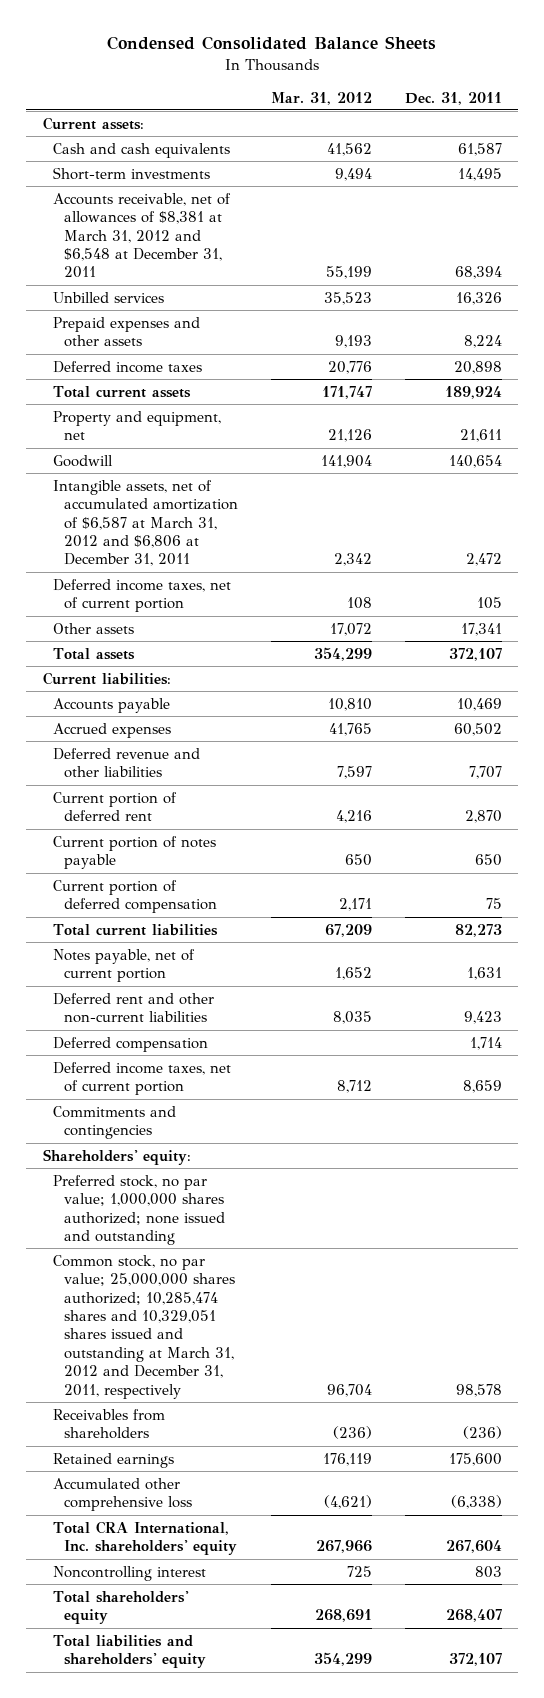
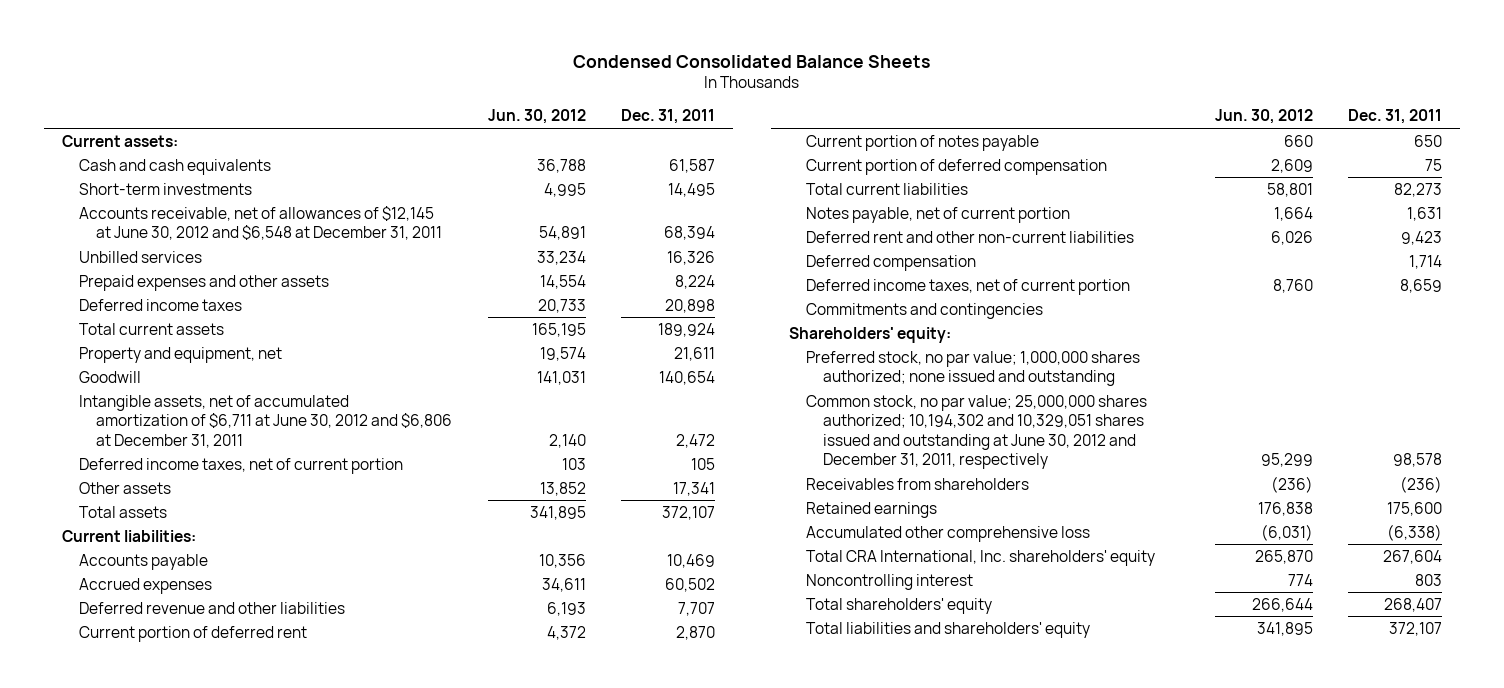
- | Mar. 31, 2012 | Dec. 31, 2011
+ | Jun. 30, 2012 | Dec. 31, 2011
- Accounts receivable, net of allowances of $8,381 at March 31, 2012 and $6,548 at December 31, 2011 | 55,199 | 68,394
+ Accounts receivable, net of allowances of $12,145 at June 30, 2012 and $6,548 at December 31, 2011 | 54,891 | 68,394
- Intangible assets, net of accumulated amortization of $6,587 at March 31, 2012 and $6,806 at December 31, 2011 | 2,342 | 2,472
+ Intangible assets, net of accumulated amortization of $6,711 at June 30, 2012 and $6,806 at December 31, 2011 | 2,140 | 2,472
- Common stock, no par value; 25,000,000 shares authorized; 10,285,474 shares and 10,329,051 shares issued and outstanding at March 31, 2012 and December 31, 2011, respectively | 96,704 | 98,578
+ Common stock, no par value; 25,000,000 shares authorized; 10,194,302 and 10,329,051 shares issued and outstanding at June 30, 2012 and December 31, 2011, respectively | 95,299 | 98,578

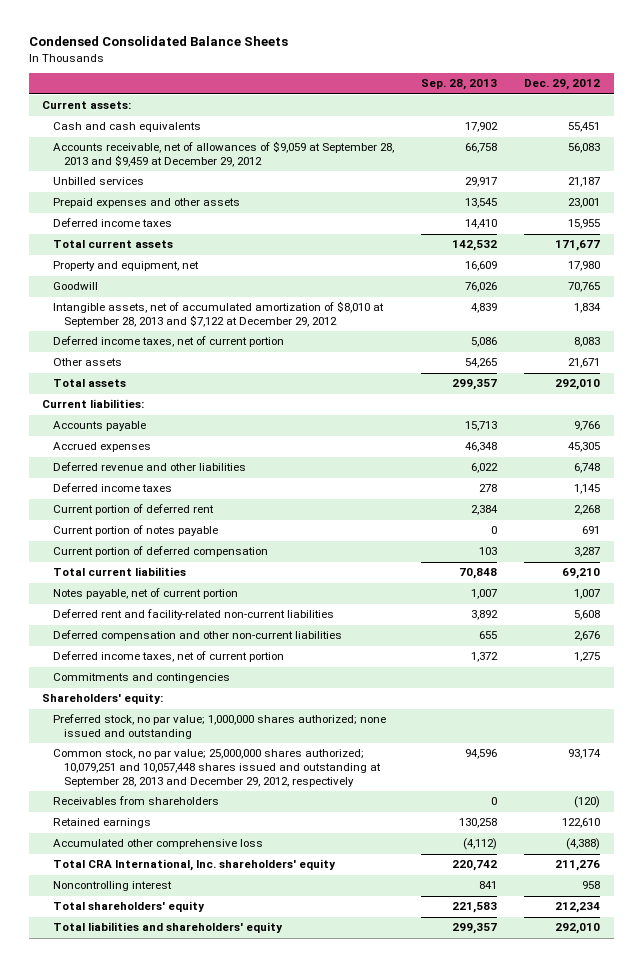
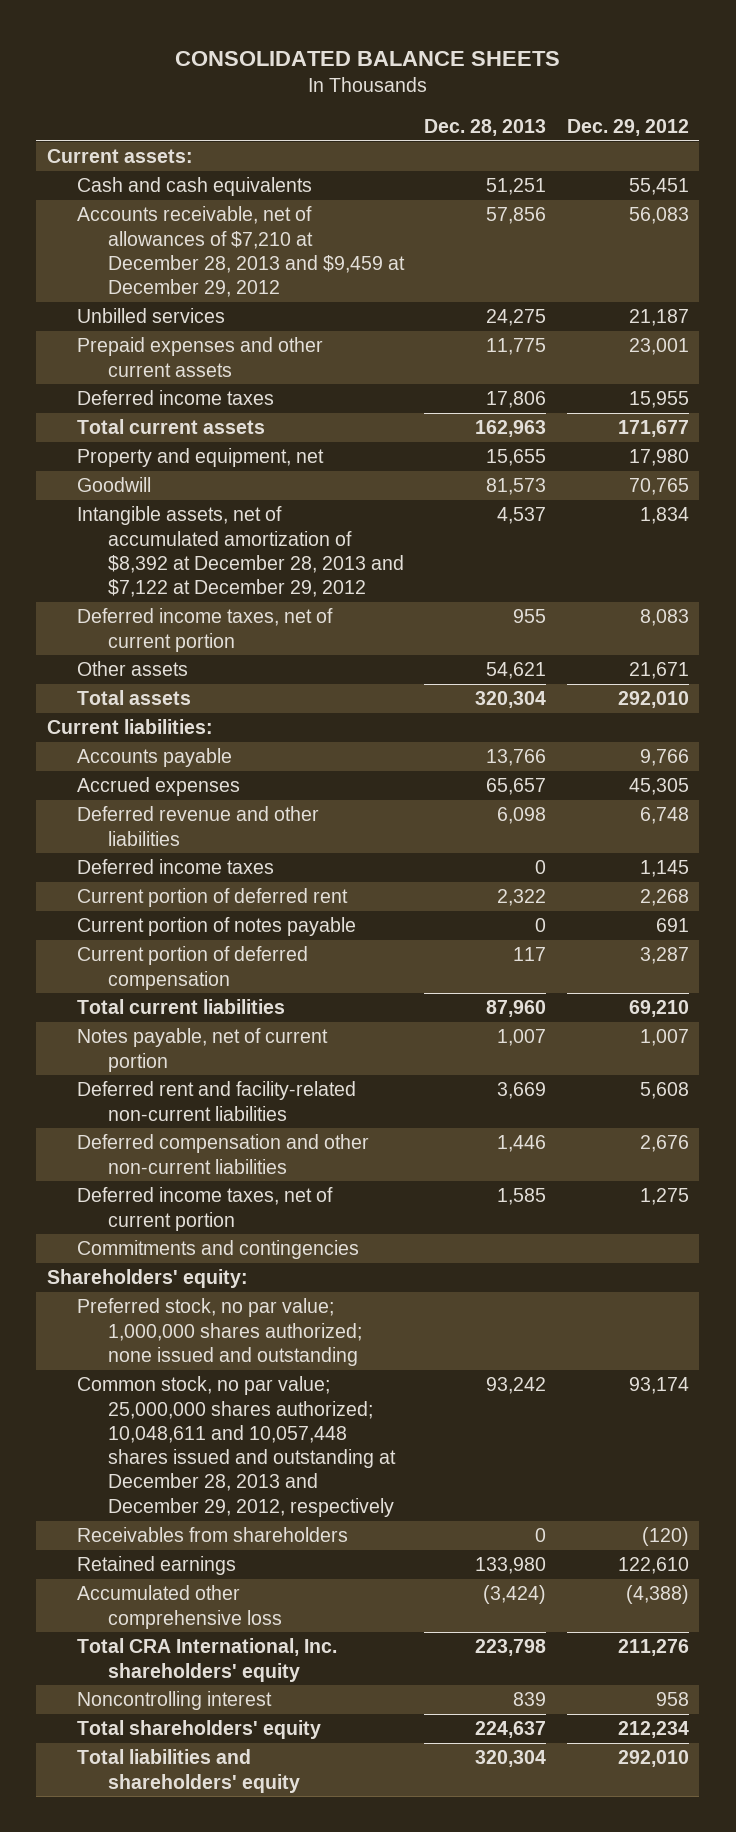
- Condensed Consolidated Balance Sheets
+ CONSOLIDATED BALANCE SHEETS
- | Sep. 28, 2013 | Dec. 29, 2012
+ | Dec. 28, 2013 | Dec. 29, 2012
- Accounts receivable, net of allowances of $9,059 at September 28, 2013 and $9,459 at December 29, 2012 | 66,758 | 56,083
+ Accounts receivable, net of allowances of $7,210 at December 28, 2013 and $9,459 at December 29, 2012 | 57,856 | 56,083
- Prepaid expenses and other assets | 13,545 | 23,001
+ Prepaid expenses and other current assets | 11,775 | 23,001
- Intangible assets, net of accumulated amortization of $8,010 at September 28, 2013 and $7,122 at December 29, 2012 | 4,839 | 1,834
+ Intangible assets, net of accumulated amortization of $8,392 at December 28, 2013 and $7,122 at December 29, 2012 | 4,537 | 1,834
- Common stock, no par value; 25,000,000 shares authorized; 10,079,251 and 10,057,448 shares issued and outstanding at September 28, 2013 and December 29, 2012, respectively | 94,596 | 93,174
+ Common stock, no par value; 25,000,000 shares authorized; 10,048,611 and 10,057,448 shares issued and outstanding at December 28, 2013 and December 29, 2012, respectively | 93,242 | 93,174

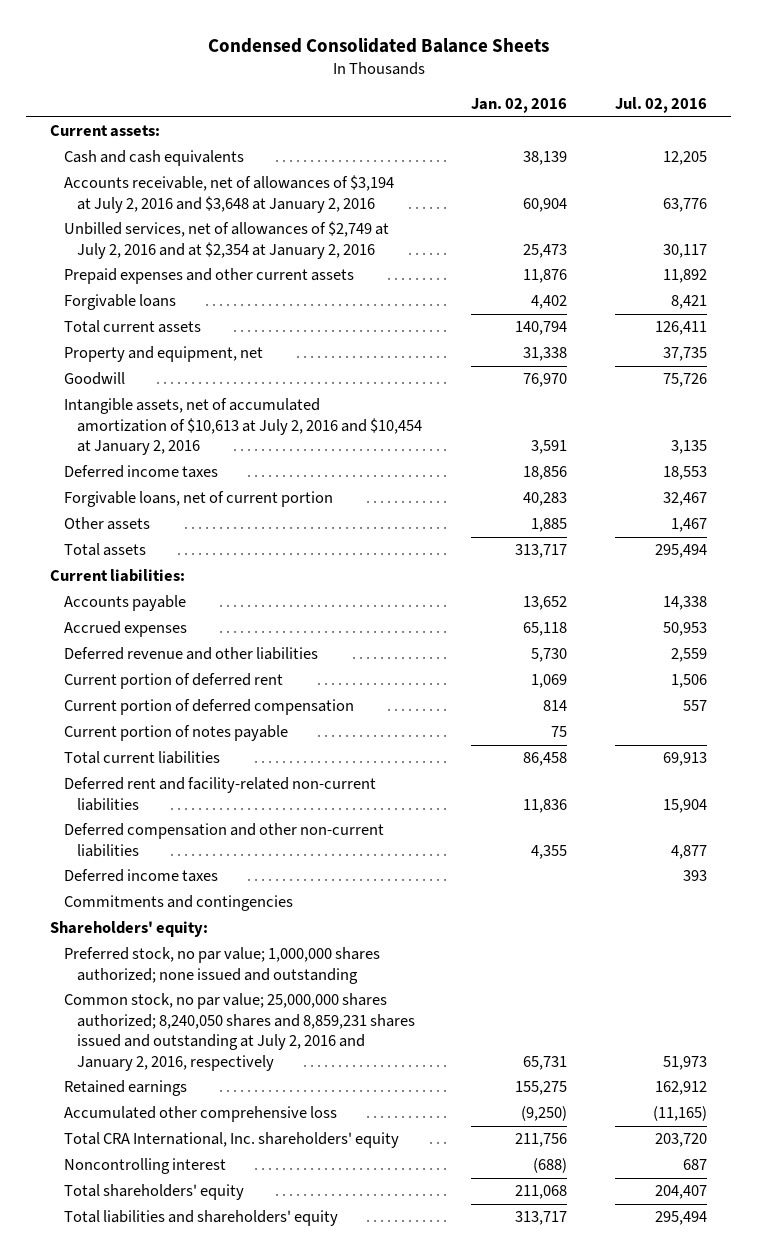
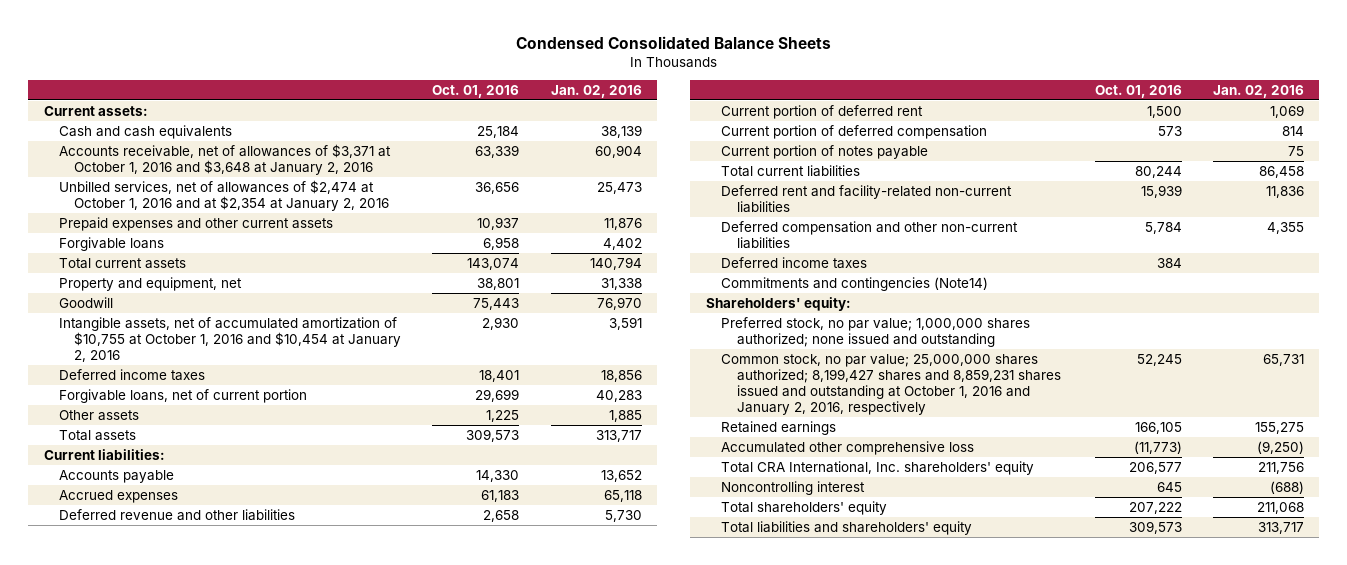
- | Jan. 02, 2016 | Jul. 02, 2016
+ | Oct. 01, 2016 | Jan. 02, 2016
- Accounts receivable, net of allowances of $3,194 at July 2, 2016 and $3,648 at January 2, 2016 | 60,904 | 63,776
- Unbilled services, net of allowances of $2,749 at July 2, 2016 and at $2,354 at January 2, 2016 | 25,473 | 30,117
+ Accounts receivable, net of allowances of $3,371 at October 1, 2016 and $3,648 at January 2, 2016 | 63,339 | 60,904
+ Unbilled services, net of allowances of $2,474 at October 1, 2016 and at $2,354 at January 2, 2016 | 36,656 | 25,473
- Intangible assets, net of accumulated amortization of $10,613 at July 2, 2016 and $10,454 at January 2, 2016 | 3,591 | 3,135
+ Intangible assets, net of accumulated amortization of $10,755 at October 1, 2016 and $10,454 at January 2, 2016 | 2,930 | 3,591
- Commitments and contingencies
+ Commitments and contingencies (Note14)
- Common stock, no par value; 25,000,000 shares authorized; 8,240,050 shares and 8,859,231 shares issued and outstanding at July 2, 2016 and January 2, 2016, respectively | 65,731 | 51,973
+ Common stock, no par value; 25,000,000 shares authorized; 8,199,427 shares and 8,859,231 shares issued and outstanding at October 1, 2016 and January 2, 2016, respectively | 52,245 | 65,731

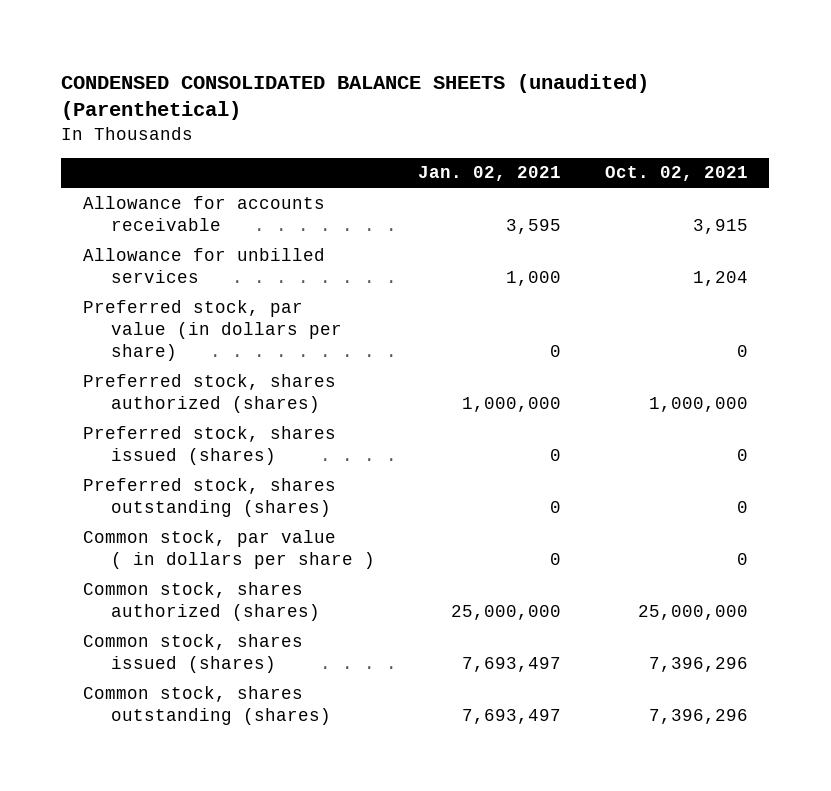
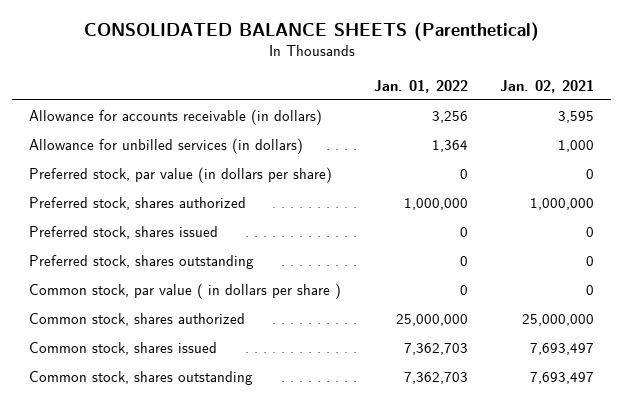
- CONDENSED CONSOLIDATED BALANCE SHEETS (unaudited) (Parenthetical)
+ CONSOLIDATED BALANCE SHEETS (Parenthetical)
- | Jan. 02, 2021 | Oct. 02, 2021
+ | Jan. 01, 2022 | Jan. 02, 2021
- Allowance for accounts receivable | 3,595 | 3,915
- Allowance for unbilled services | 1,000 | 1,204
+ Allowance for accounts receivable (in dollars) | 3,256 | 3,595
+ Allowance for unbilled services (in dollars) | 1,364 | 1,000
- Preferred stock, shares authorized (shares) | 1,000,000 | 1,000,000
- Preferred stock, shares issued (shares) | 0 | 0
- Preferred stock, shares outstanding (shares) | 0 | 0
+ Preferred stock, shares authorized | 1,000,000 | 1,000,000
+ Preferred stock, shares issued | 0 | 0
+ Preferred stock, shares outstanding | 0 | 0
- Common stock, shares authorized (shares) | 25,000,000 | 25,000,000
- Common stock, shares issued (shares) | 7,693,497 | 7,396,296
- Common stock, shares outstanding (shares) | 7,693,497 | 7,396,296
+ Common stock, shares authorized | 25,000,000 | 25,000,000
+ Common stock, shares issued | 7,362,703 | 7,693,497
+ Common stock, shares outstanding | 7,362,703 | 7,693,497

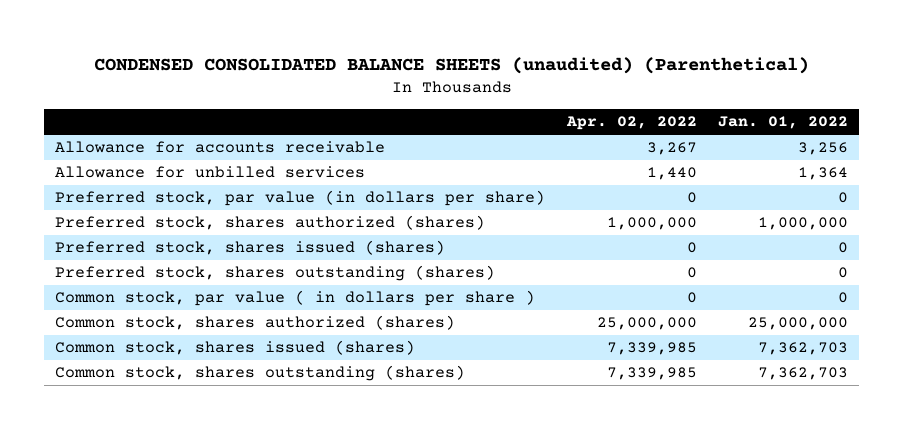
- CONSOLIDATED BALANCE SHEETS (Parenthetical)
+ CONDENSED CONSOLIDATED BALANCE SHEETS (unaudited) (Parenthetical)
- | Jan. 01, 2022 | Jan. 02, 2021
+ | Apr. 02, 2022 | Jan. 01, 2022
- Allowance for accounts receivable (in dollars) | 3,256 | 3,595
- Allowance for unbilled services (in dollars) | 1,364 | 1,000
+ Allowance for accounts receivable | 3,267 | 3,256
+ Allowance for unbilled services | 1,440 | 1,364
- Preferred stock, shares authorized | 1,000,000 | 1,000,000
- Preferred stock, shares issued | 0 | 0
- Preferred stock, shares outstanding | 0 | 0
+ Preferred stock, shares authorized (shares) | 1,000,000 | 1,000,000
+ Preferred stock, shares issued (shares) | 0 | 0
+ Preferred stock, shares outstanding (shares) | 0 | 0
- Common stock, shares authorized | 25,000,000 | 25,000,000
- Common stock, shares issued | 7,362,703 | 7,693,497
- Common stock, shares outstanding | 7,362,703 | 7,693,497
+ Common stock, shares authorized (shares) | 25,000,000 | 25,000,000
+ Common stock, shares issued (shares) | 7,339,985 | 7,362,703
+ Common stock, shares outstanding (shares) | 7,339,985 | 7,362,703

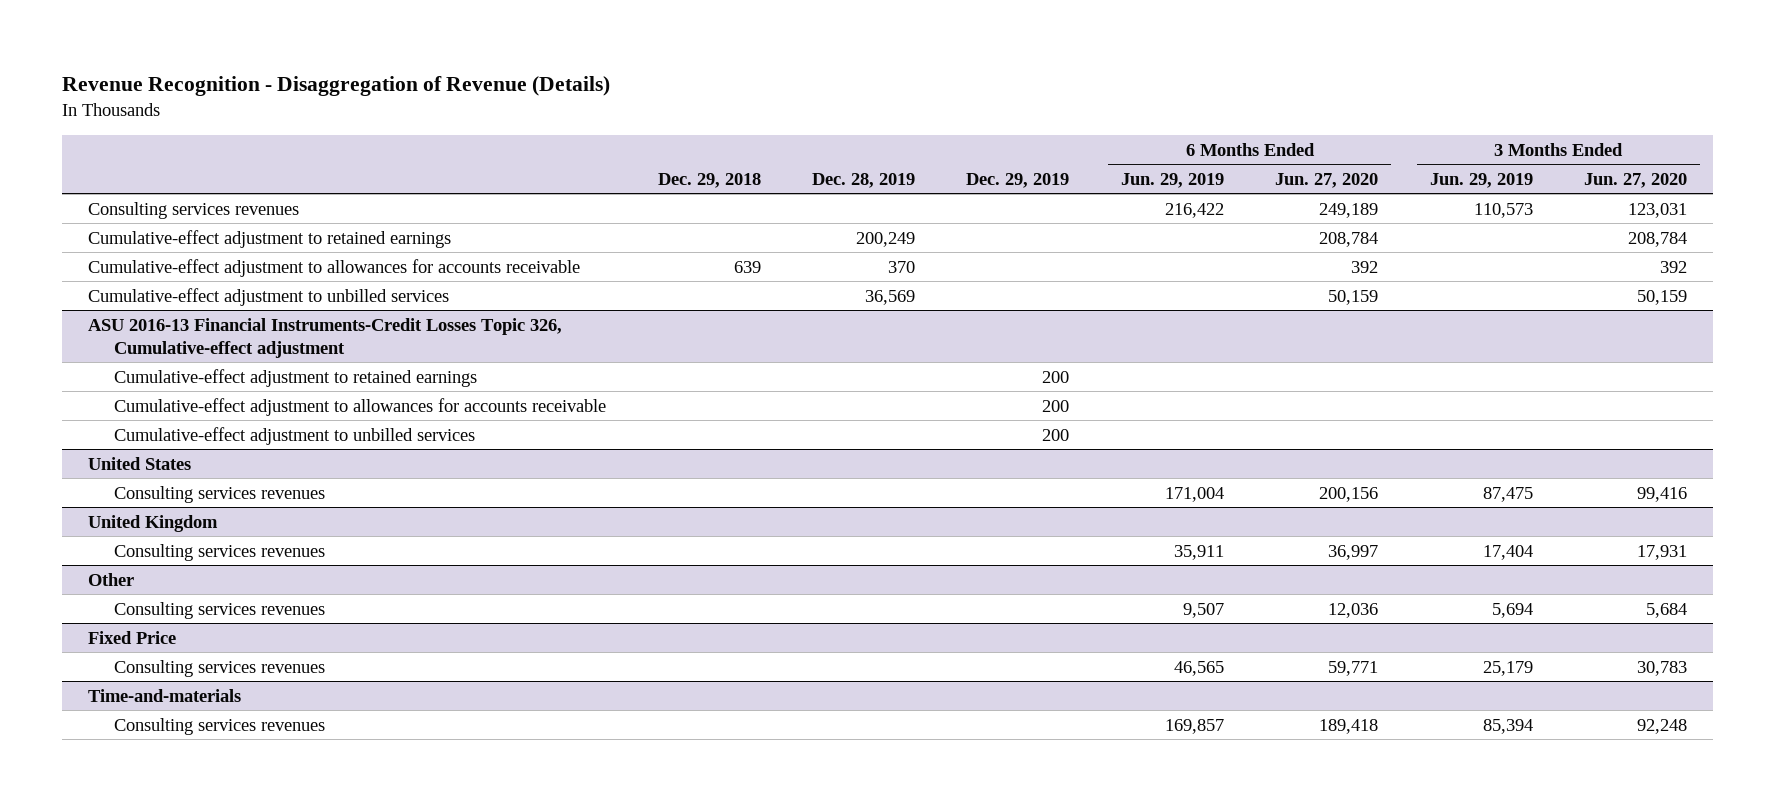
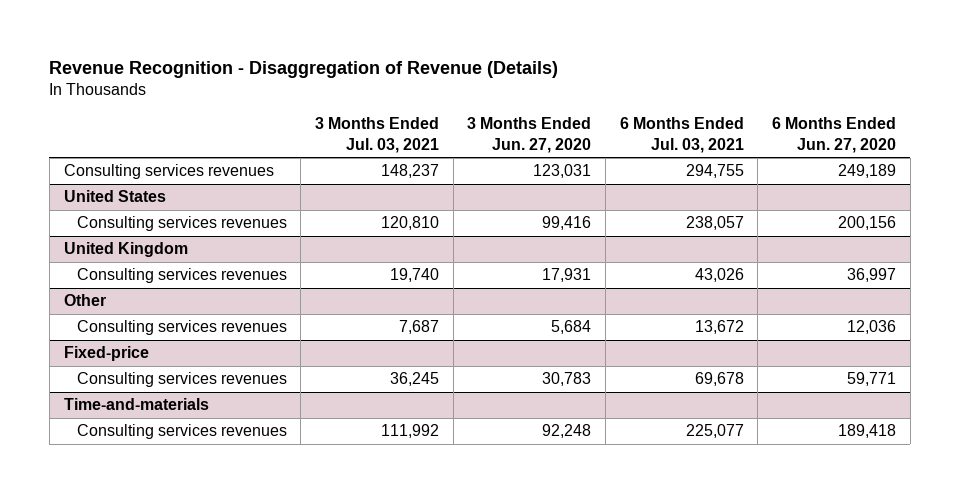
- | Dec. 29, 2018 | Dec. 28, 2019 | Dec. 29, 2019 | 6 Months Ended Jun. 29, 2019 | 6 Months Ended Jun. 27, 2020 | 3 Months Ended Jun. 29, 2019 | 3 Months Ended Jun. 27, 2020
+ | 3 Months Ended Jul. 03, 2021 | 3 Months Ended Jun. 27, 2020 | 6 Months Ended Jul. 03, 2021 | 6 Months Ended Jun. 27, 2020
- Cumulative-effect adjustment to retained earnings | | 200,249 | | | 208,784 | | 208,784
- Cumulative-effect adjustment to allowances for accounts receivable | 639 | 370 | | | 392 | | 392
- Cumulative-effect adjustment to unbilled services | | 36,569 | | | 50,159 | | 50,159
- ASU 2016-13 Financial Instruments-Credit Losses Topic 326, Cumulative-effect adjustment
- Cumulative-effect adjustment to retained earnings | | | 200 | | | |
- Cumulative-effect adjustment to allowances for accounts receivable | | | 200 | | | |
- Cumulative-effect adjustment to unbilled services | | | 200 | | | |
- Fixed Price
+ Fixed-price

